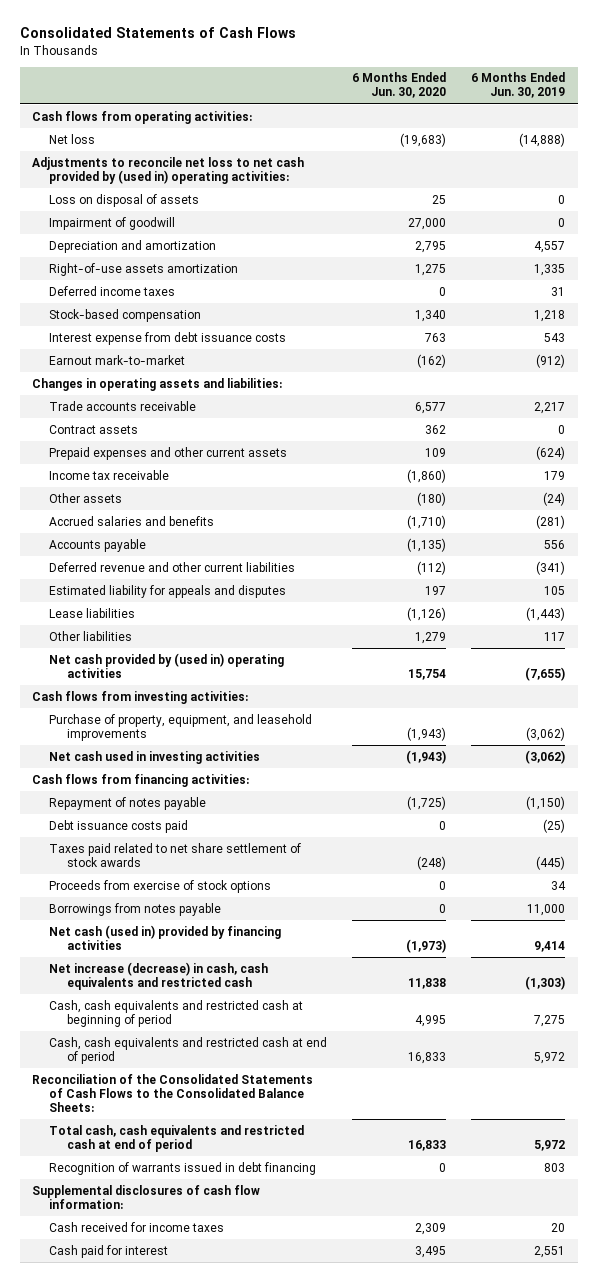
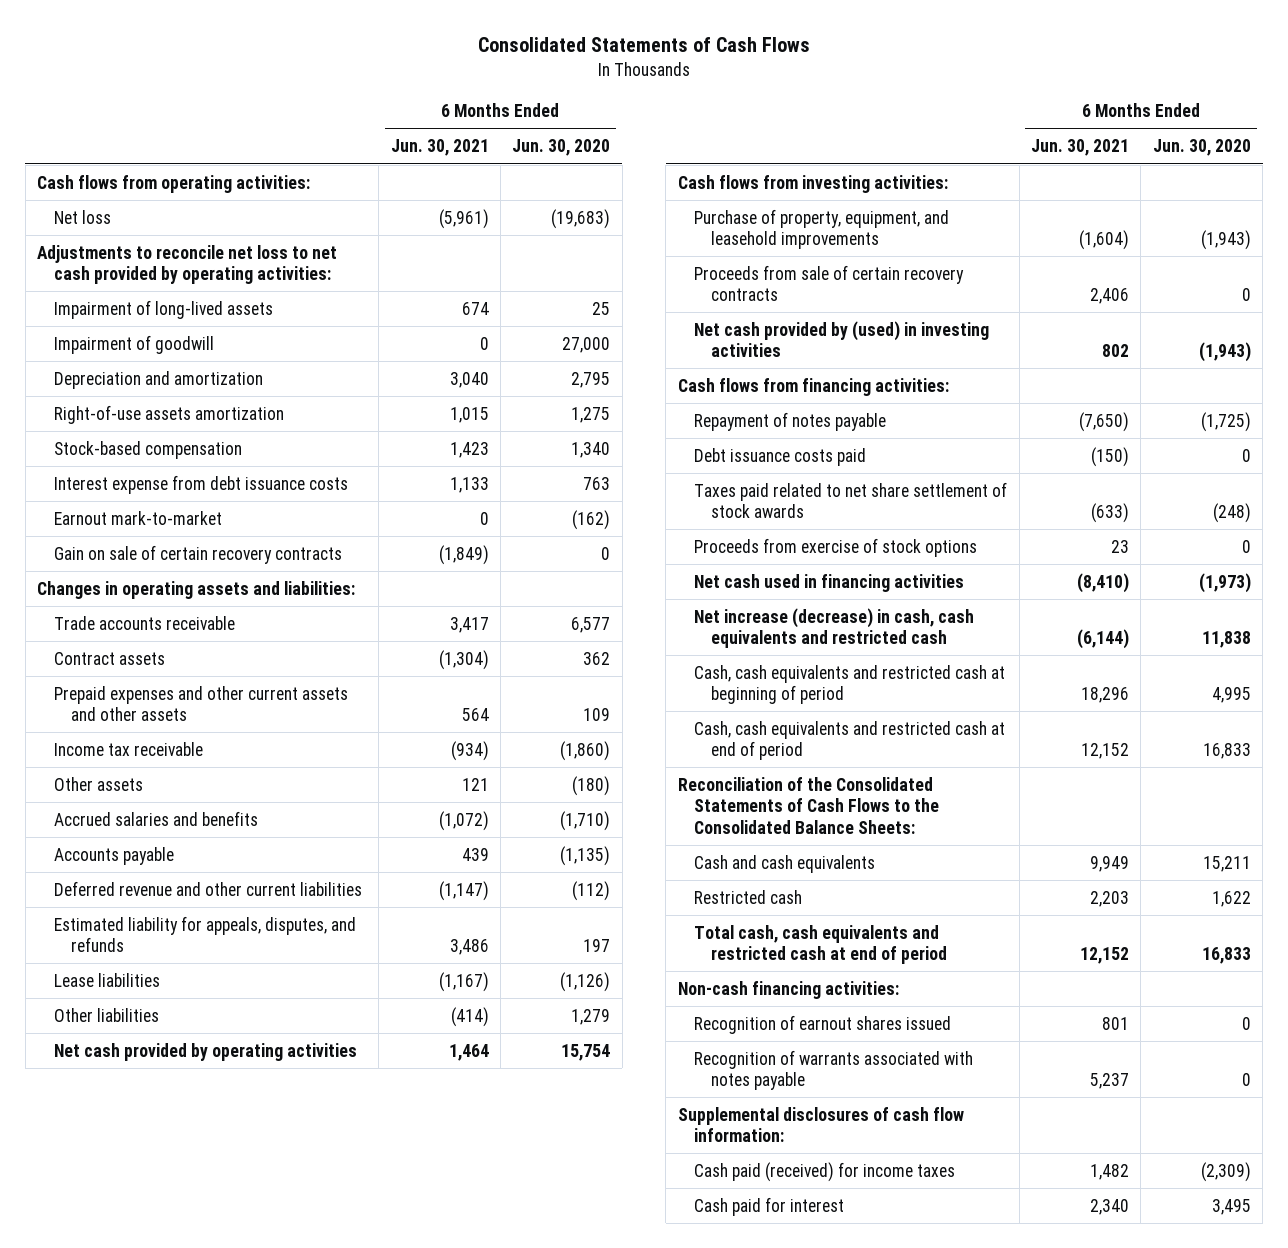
- | 6 Months Ended Jun. 30, 2020 | 6 Months Ended Jun. 30, 2019
+ | 6 Months Ended Jun. 30, 2021 | 6 Months Ended Jun. 30, 2020
- Adjustments to reconcile net loss to net cash provided by (used in) operating activities:
- Loss on disposal of assets | 25 | 0
+ Adjustments to reconcile net loss to net cash provided by operating activities:
+ Impairment of long-lived assets | 674 | 25
- Deferred income taxes | 0 | 31
+ Gain on sale of certain recovery contracts | (1,849) | 0
- Prepaid expenses and other current assets | 109 | (624)
+ Prepaid expenses and other current assets and other assets | 564 | 109
- Estimated liability for appeals and disputes | 197 | 105
+ Estimated liability for appeals, disputes, and refunds | 3,486 | 197
- Net cash provided by (used in) operating activities | 15,754 | (7,655)
+ Net cash provided by operating activities | 1,464 | 15,754
- Net cash used in investing activities | (1,943) | (3,062)
+ Proceeds from sale of certain recovery contracts | 2,406 | 0
+ Net cash provided by (used) in investing activities | 802 | (1,943)
- Borrowings from notes payable | 0 | 11,000
- Net cash (used in) provided by financing activities | (1,973) | 9,414
+ Net cash used in financing activities | (8,410) | (1,973)
+ Cash and cash equivalents | 9,949 | 15,211
+ Restricted cash | 2,203 | 1,622
- Recognition of warrants issued in debt financing | 0 | 803
+ Non-cash financing activities:
+ Recognition of earnout shares issued | 801 | 0
+ Recognition of warrants associated with notes payable | 5,237 | 0
- Cash received for income taxes | 2,309 | 20
+ Cash paid (received) for income taxes | 1,482 | (2,309)

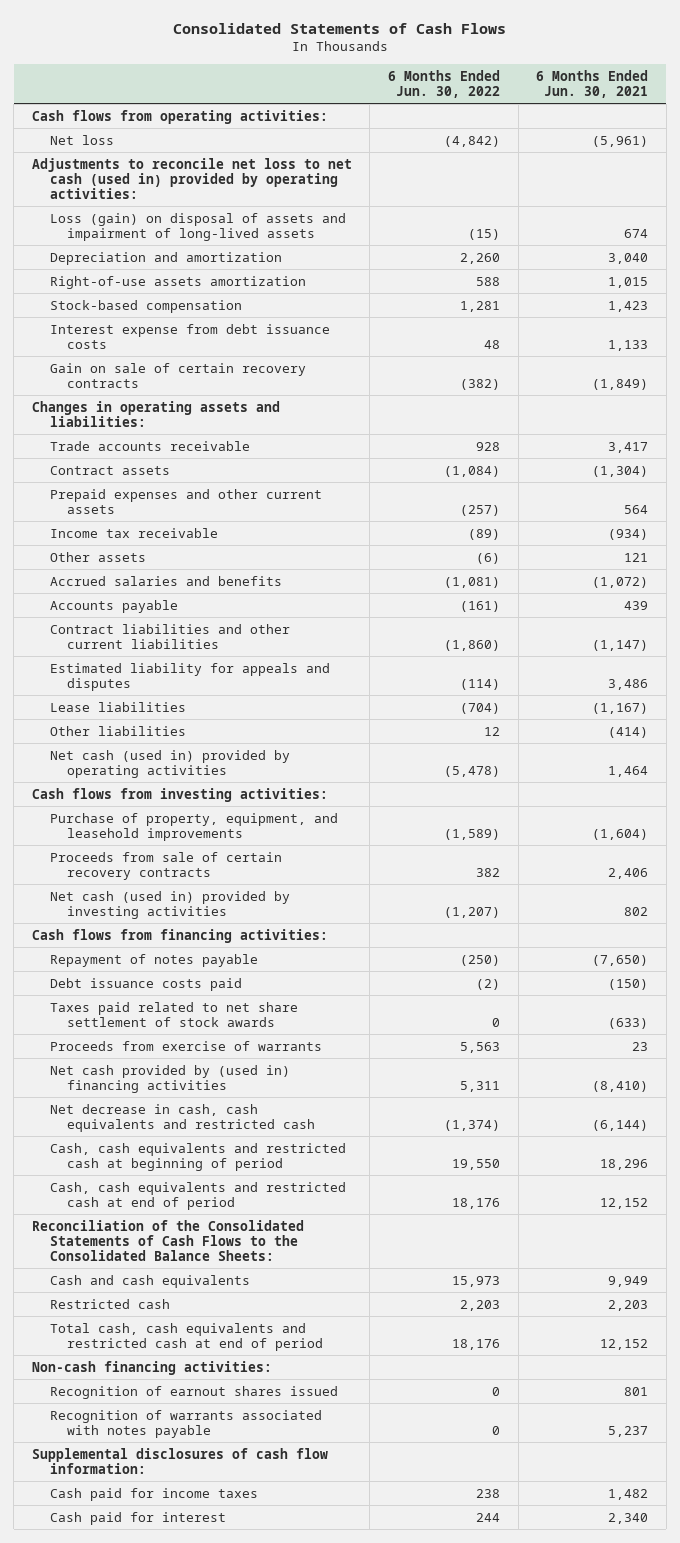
- | 6 Months Ended Jun. 30, 2021 | 6 Months Ended Jun. 30, 2020
+ | 6 Months Ended Jun. 30, 2022 | 6 Months Ended Jun. 30, 2021
- Adjustments to reconcile net loss to net cash provided by operating activities:
- Impairment of long-lived assets | 674 | 25
- Impairment of goodwill | 0 | 27,000
+ Adjustments to reconcile net loss to net cash (used in) provided by operating activities:
+ Loss (gain) on disposal of assets and impairment of long-lived assets | (15) | 674
- Earnout mark-to-market | 0 | (162)
- Prepaid expenses and other current assets and other assets | 564 | 109
+ Prepaid expenses and other current assets | (257) | 564
- Deferred revenue and other current liabilities | (1,147) | (112)
- Estimated liability for appeals, disputes, and refunds | 3,486 | 197
+ Contract liabilities and other current liabilities | (1,860) | (1,147)
+ Estimated liability for appeals and disputes | (114) | 3,486
- Net cash provided by operating activities | 1,464 | 15,754
+ Net cash (used in) provided by operating activities | (5,478) | 1,464
- Net cash provided by (used) in investing activities | 802 | (1,943)
+ Net cash (used in) provided by investing activities | (1,207) | 802
- Proceeds from exercise of stock options | 23 | 0
- Net cash used in financing activities | (8,410) | (1,973)
- Net increase (decrease) in cash, cash equivalents and restricted cash | (6,144) | 11,838
+ Proceeds from exercise of warrants | 5,563 | 23
+ Net cash provided by (used in) financing activities | 5,311 | (8,410)
+ Net decrease in cash, cash equivalents and restricted cash | (1,374) | (6,144)
- Cash paid (received) for income taxes | 1,482 | (2,309)
+ Cash paid for income taxes | 238 | 1,482

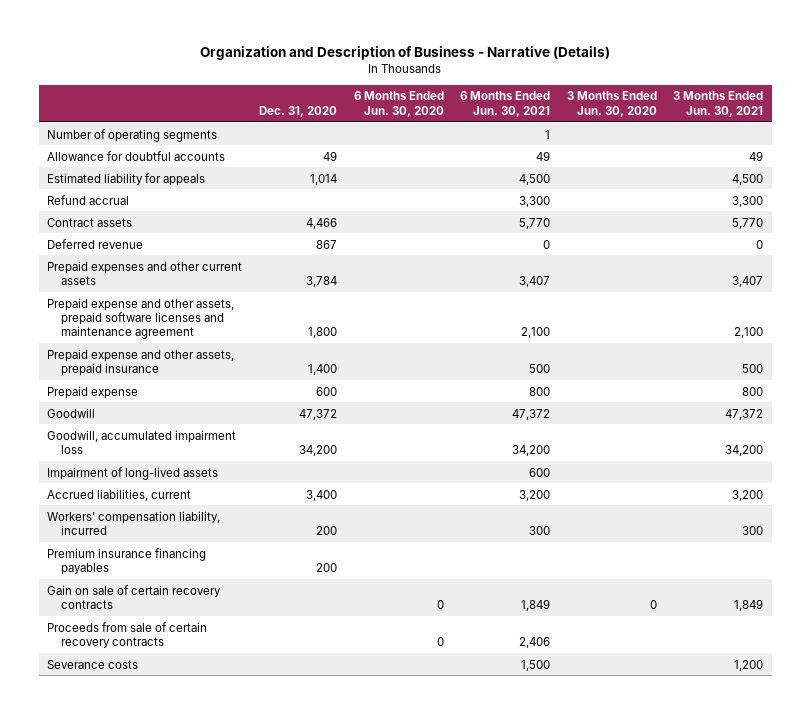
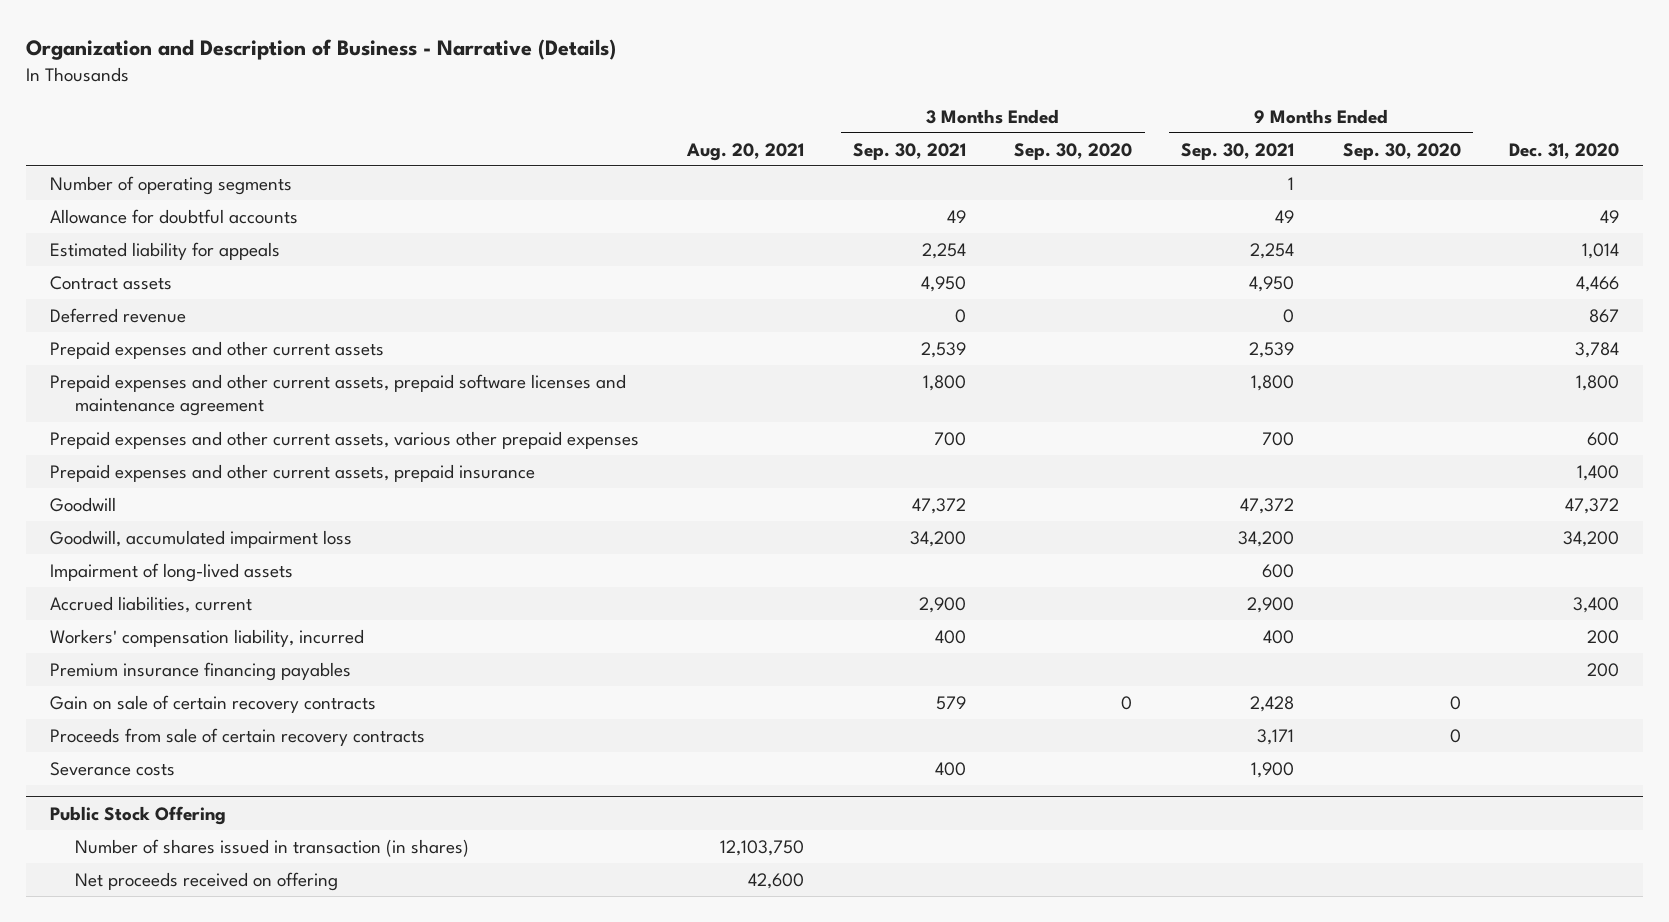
- | Dec. 31, 2020 | 6 Months Ended Jun. 30, 2020 | 6 Months Ended Jun. 30, 2021 | 3 Months Ended Jun. 30, 2020 | 3 Months Ended Jun. 30, 2021
+ | Aug. 20, 2021 | 3 Months Ended Sep. 30, 2021 | 3 Months Ended Sep. 30, 2020 | 9 Months Ended Sep. 30, 2021 | 9 Months Ended Sep. 30, 2020 | Dec. 31, 2020
- Refund accrual | | | 3,300 | | 3,300
- Prepaid expense and other assets, prepaid software licenses and maintenance agreement | 1,800 | | 2,100 | | 2,100
- Prepaid expense and other assets, prepaid insurance | 1,400 | | 500 | | 500
- Prepaid expense | 600 | | 800 | | 800
+ Prepaid expenses and other current assets, prepaid software licenses and maintenance agreement | | 1,800 | | 1,800 | | 1,800
+ Prepaid expenses and other current assets, various other prepaid expenses | | 700 | | 700 | | 600
+ Prepaid expenses and other current assets, prepaid insurance | | | | | | 1,400
+ Public Stock Offering
+ Number of shares issued in transaction (in shares) | 12,103,750 | | | | |
+ Net proceeds received on offering | 42,600 | | | | |

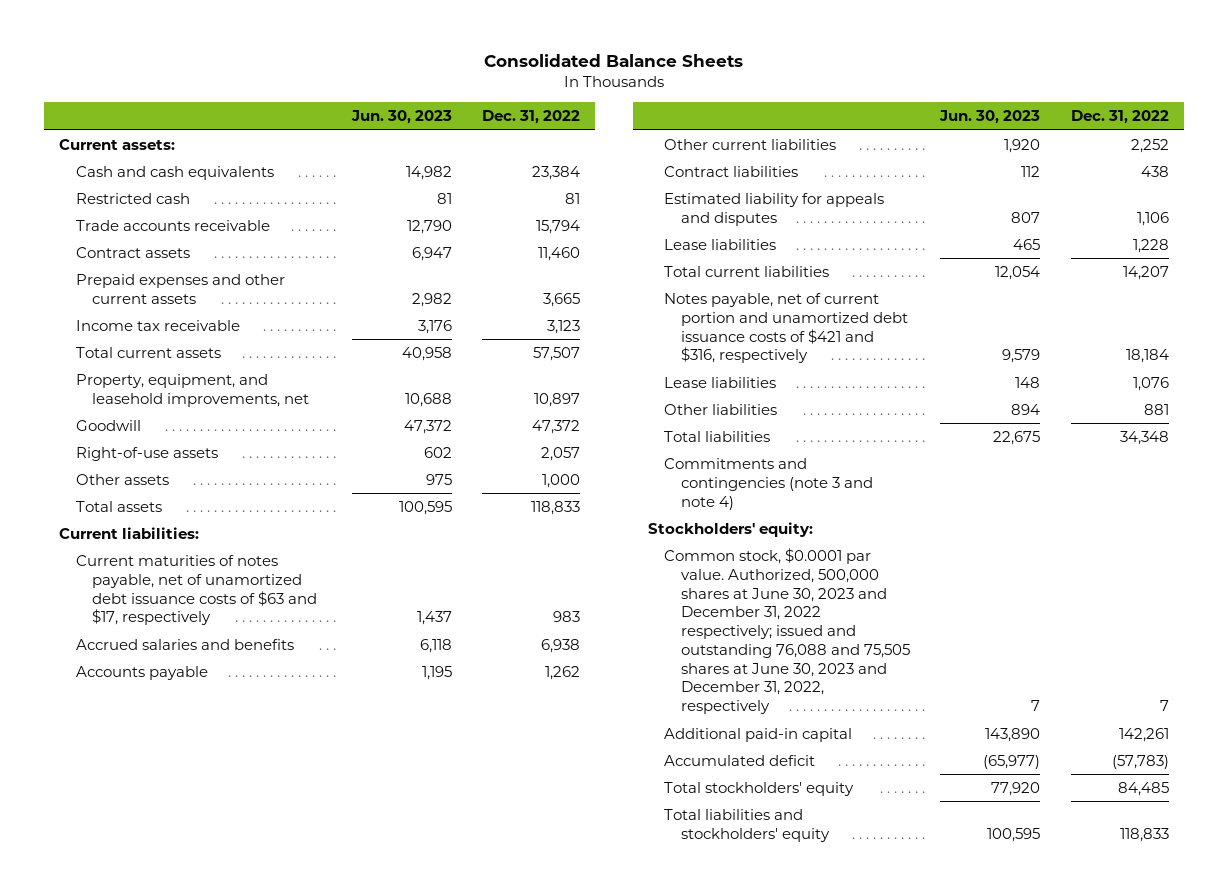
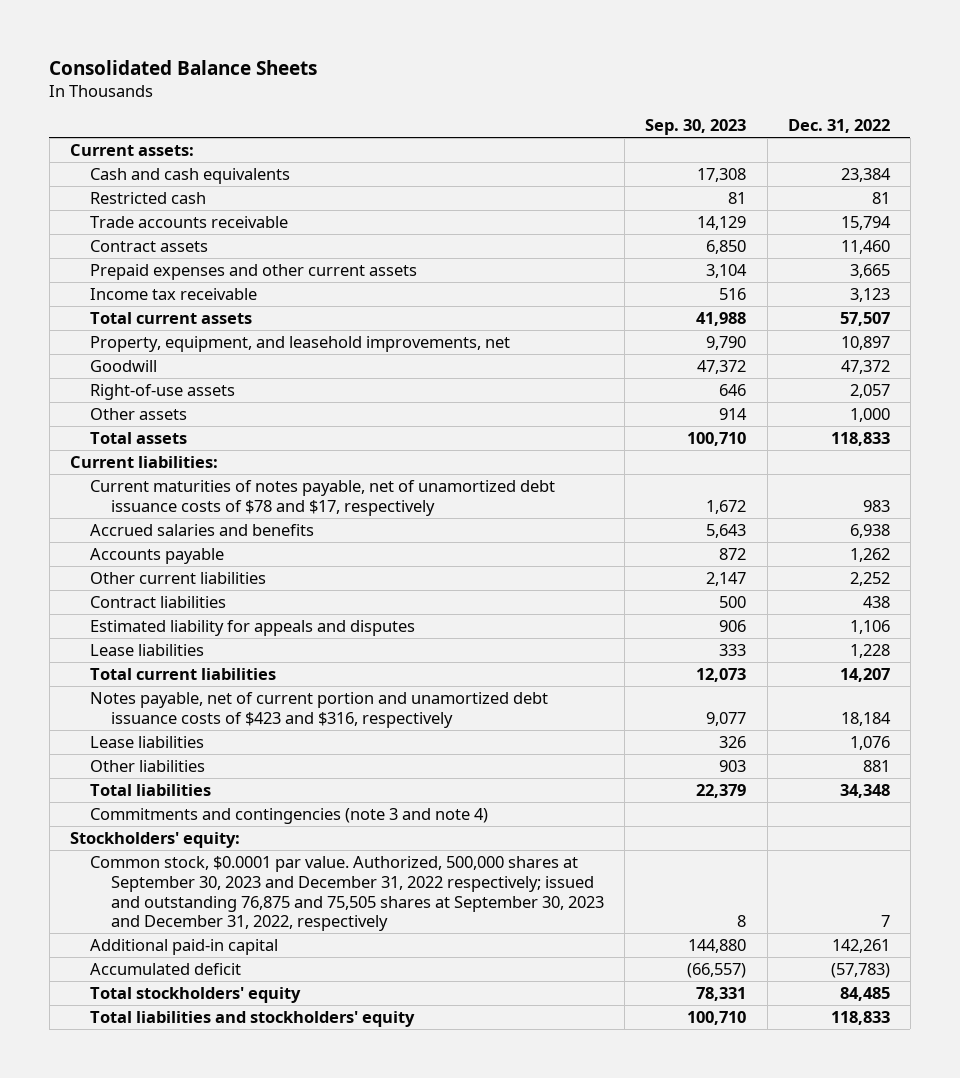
- | Jun. 30, 2023 | Dec. 31, 2022
+ | Sep. 30, 2023 | Dec. 31, 2022
- Current maturities of notes payable, net of unamortized debt issuance costs of $63 and $17, respectively | 1,437 | 983
+ Current maturities of notes payable, net of unamortized debt issuance costs of $78 and $17, respectively | 1,672 | 983
- Notes payable, net of current portion and unamortized debt issuance costs of $421 and $316, respectively | 9,579 | 18,184
+ Notes payable, net of current portion and unamortized debt issuance costs of $423 and $316, respectively | 9,077 | 18,184
- Common stock, $0.0001 par value. Authorized, 500,000 shares at June 30, 2023 and December 31, 2022 respectively; issued and outstanding 76,088 and 75,505 shares at June 30, 2023 and December 31, 2022, respectively | 7 | 7
+ Common stock, $0.0001 par value. Authorized, 500,000 shares at September 30, 2023 and December 31, 2022 respectively; issued and outstanding 76,875 and 75,505 shares at September 30, 2023 and December 31, 2022, respectively | 8 | 7

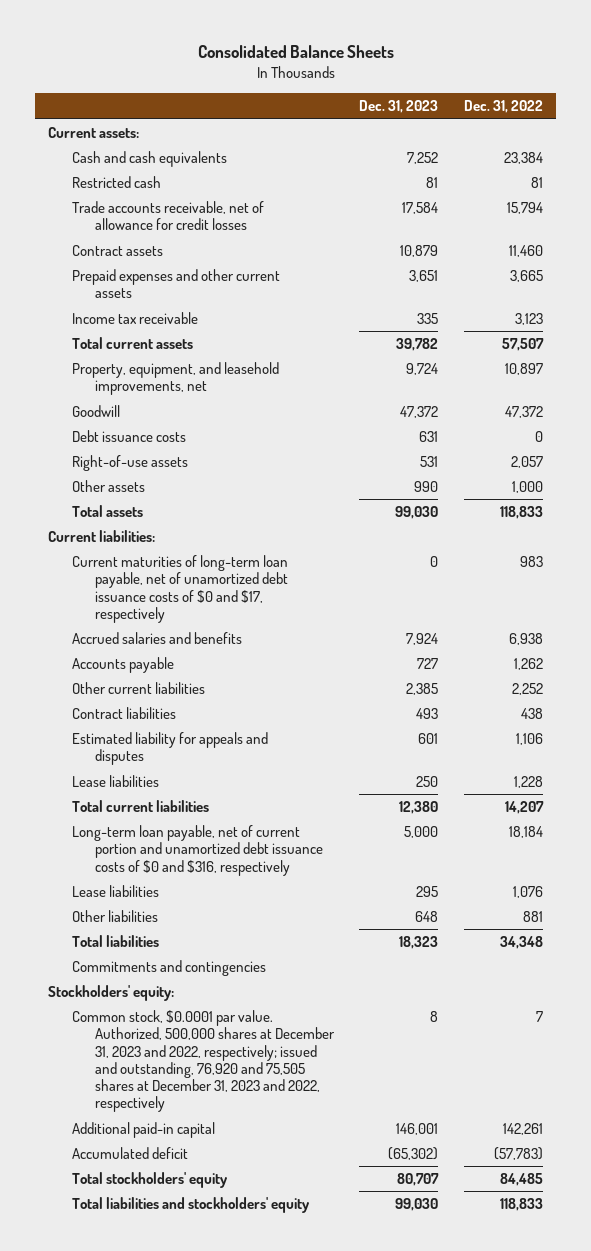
- | Sep. 30, 2023 | Dec. 31, 2022
+ | Dec. 31, 2023 | Dec. 31, 2022
- Trade accounts receivable | 14,129 | 15,794
+ Trade accounts receivable, net of allowance for credit losses | 17,584 | 15,794
+ Debt issuance costs | 631 | 0
- Current maturities of notes payable, net of unamortized debt issuance costs of $78 and $17, respectively | 1,672 | 983
+ Current maturities of long-term loan payable, net of unamortized debt issuance costs of $0 and $17, respectively | 0 | 983
- Notes payable, net of current portion and unamortized debt issuance costs of $423 and $316, respectively | 9,077 | 18,184
+ Long-term loan payable, net of current portion and unamortized debt issuance costs of $0 and $316, respectively | 5,000 | 18,184
- Commitments and contingencies (note 3 and note 4)
+ Commitments and contingencies
- Common stock, $0.0001 par value. Authorized, 500,000 shares at September 30, 2023 and December 31, 2022 respectively; issued and outstanding 76,875 and 75,505 shares at September 30, 2023 and December 31, 2022, respectively | 8 | 7
+ Common stock, $0.0001 par value. Authorized, 500,000 shares at December 31, 2023 and 2022, respectively; issued and outstanding, 76,920 and 75,505 shares at December 31, 2023 and 2022, respectively | 8 | 7

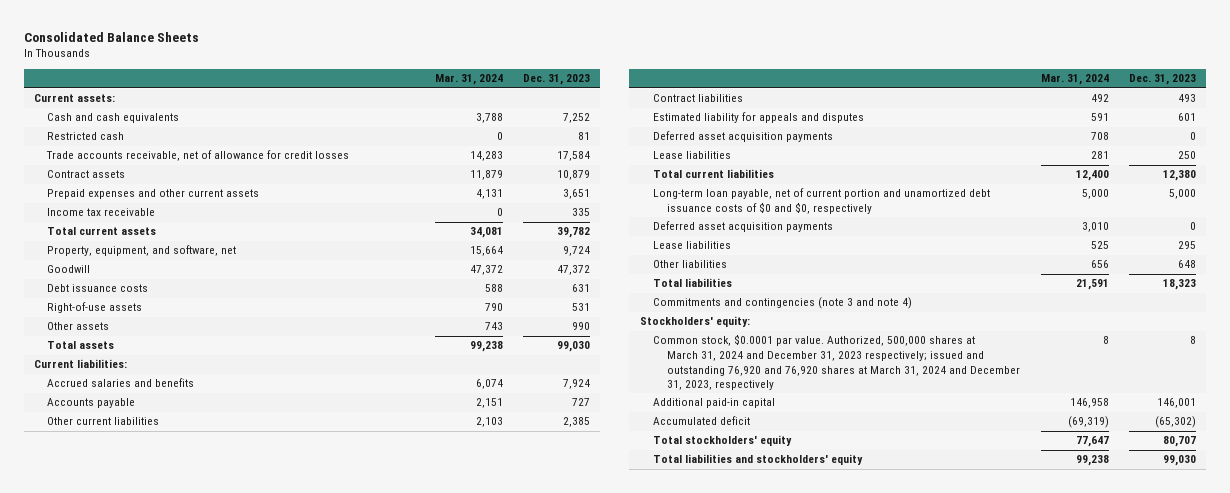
- | Dec. 31, 2023 | Dec. 31, 2022
+ | Mar. 31, 2024 | Dec. 31, 2023
- Property, equipment, and leasehold improvements, net | 9,724 | 10,897
+ Property, equipment, and software, net | 15,664 | 9,724
- Current maturities of long-term loan payable, net of unamortized debt issuance costs of $0 and $17, respectively | 0 | 983
+ Deferred asset acquisition payments | 708 | 0
- Long-term loan payable, net of current portion and unamortized debt issuance costs of $0 and $316, respectively | 5,000 | 18,184
+ Long-term loan payable, net of current portion and unamortized debt issuance costs of $0 and $0, respectively | 5,000 | 5,000
+ Deferred asset acquisition payments | 3,010 | 0
- Commitments and contingencies
+ Commitments and contingencies (note 3 and note 4)
- Common stock, $0.0001 par value. Authorized, 500,000 shares at December 31, 2023 and 2022, respectively; issued and outstanding, 76,920 and 75,505 shares at December 31, 2023 and 2022, respectively | 8 | 7
+ Common stock, $0.0001 par value. Authorized, 500,000 shares at March 31, 2024 and December 31, 2023 respectively; issued and outstanding 76,920 and 76,920 shares at March 31, 2024 and December 31, 2023, respectively | 8 | 8

